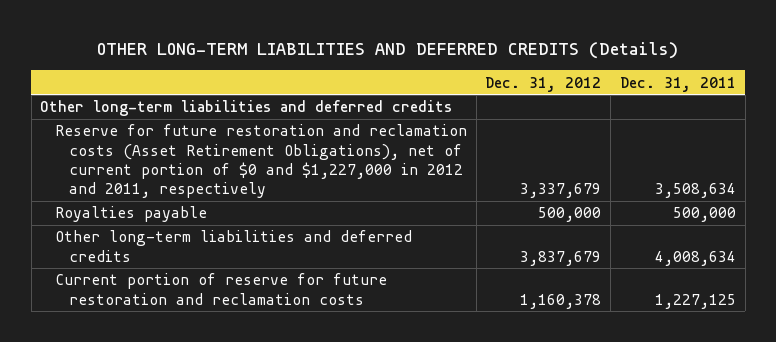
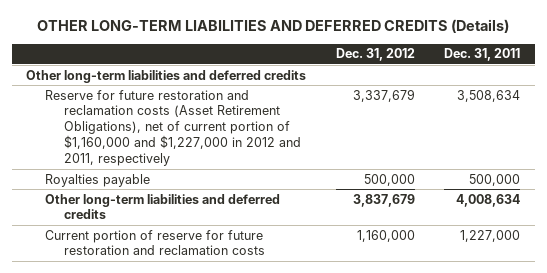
- Reserve for future restoration and reclamation costs (Asset Retirement Obligations), net of current portion of $0 and $1,227,000 in 2012 and 2011, respectively | 3,337,679 | 3,508,634
+ Reserve for future restoration and reclamation costs (Asset Retirement Obligations), net of current portion of $1,160,000 and $1,227,000 in 2012 and 2011, respectively | 3,337,679 | 3,508,634
- Current portion of reserve for future restoration and reclamation costs | 1,160,378 | 1,227,125
+ Current portion of reserve for future restoration and reclamation costs | 1,160,000 | 1,227,000

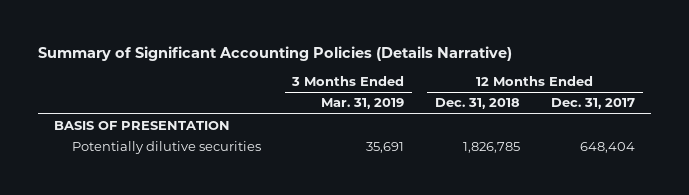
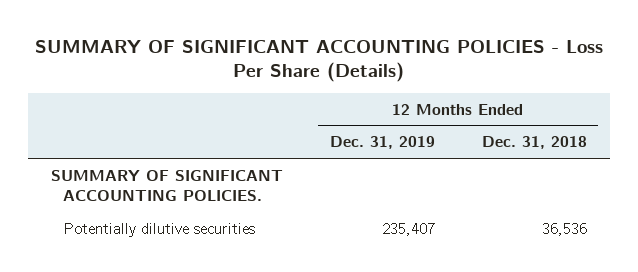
- Summary of Significant Accounting Policies (Details Narrative)
+ SUMMARY OF SIGNIFICANT ACCOUNTING POLICIES - Loss Per Share (Details)
- | 3 Months Ended Mar. 31, 2019 | 12 Months Ended Dec. 31, 2018 | 12 Months Ended Dec. 31, 2017
+ | 12 Months Ended Dec. 31, 2019 | 12 Months Ended Dec. 31, 2018
- BASIS OF PRESENTATION
- Potentially dilutive securities | 35,691 | 1,826,785 | 648,404
+ SUMMARY OF SIGNIFICANT ACCOUNTING POLICIES.
+ Potentially dilutive securities | 235,407 | 36,536

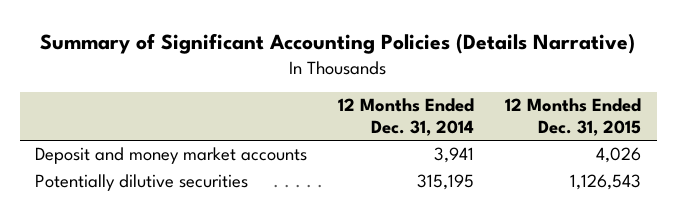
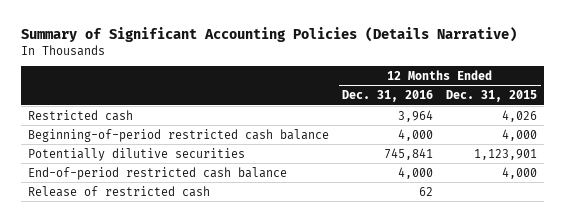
- | 12 Months Ended Dec. 31, 2014 | 12 Months Ended Dec. 31, 2015
+ | 12 Months Ended Dec. 31, 2016 | 12 Months Ended Dec. 31, 2015
- Deposit and money market accounts | 3,941 | 4,026
- Potentially dilutive securities | 315,195 | 1,126,543
+ Restricted cash | 3,964 | 4,026
+ Beginning-of-period restricted cash balance | 4,000 | 4,000
+ Potentially dilutive securities | 745,841 | 1,123,901
+ End-of-period restricted cash balance | 4,000 | 4,000
+ Release of restricted cash | 62 |

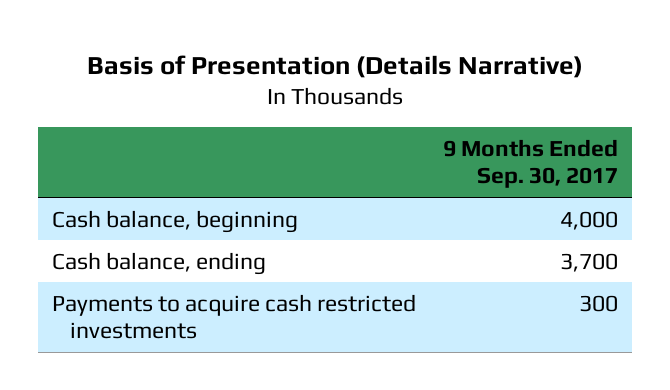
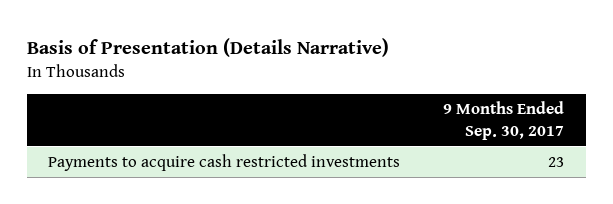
- Cash balance, beginning | 4,000
- Cash balance, ending | 3,700
- Payments to acquire cash restricted investments | 300
+ Payments to acquire cash restricted investments | 23

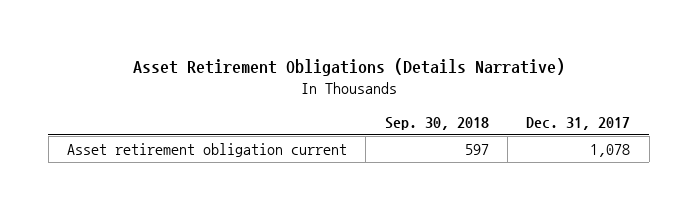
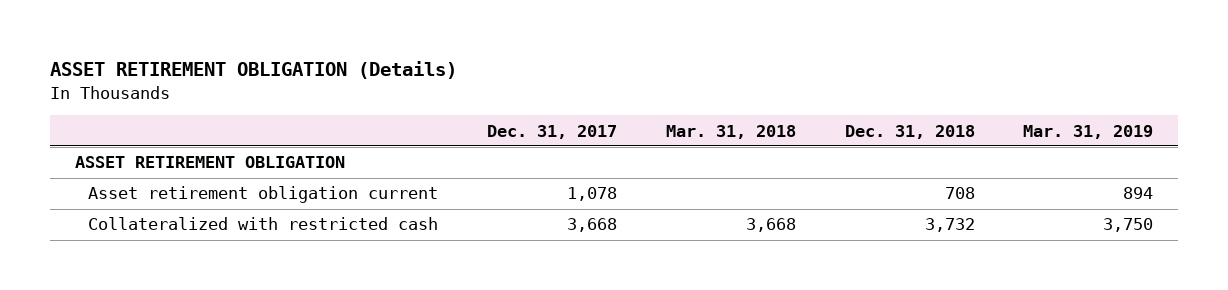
- Asset Retirement Obligations (Details Narrative)
+ ASSET RETIREMENT OBLIGATION (Details)
- | Sep. 30, 2018 | Dec. 31, 2017
+ | Dec. 31, 2017 | Mar. 31, 2018 | Dec. 31, 2018 | Mar. 31, 2019
+ ASSET RETIREMENT OBLIGATION
+ Collateralized with restricted cash | 3,668 | 3,668 | 3,732 | 3,750

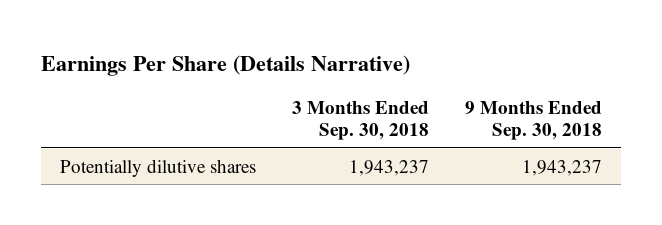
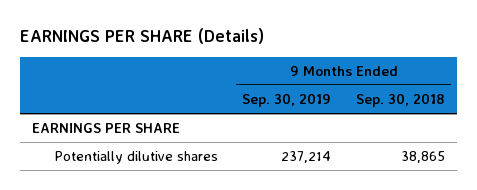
- Earnings Per Share (Details Narrative)
+ EARNINGS PER SHARE (Details)
- | 3 Months Ended Sep. 30, 2018 | 9 Months Ended Sep. 30, 2018
+ | 9 Months Ended Sep. 30, 2019 | 9 Months Ended Sep. 30, 2018
- Potentially dilutive shares | 1,943,237 | 1,943,237
+ EARNINGS PER SHARE
+ Potentially dilutive shares | 237,214 | 38,865

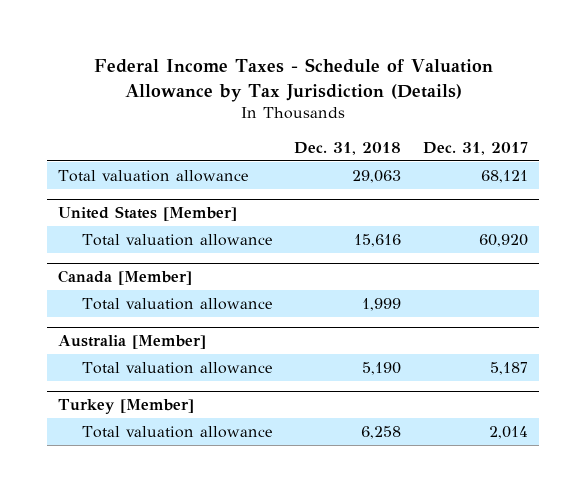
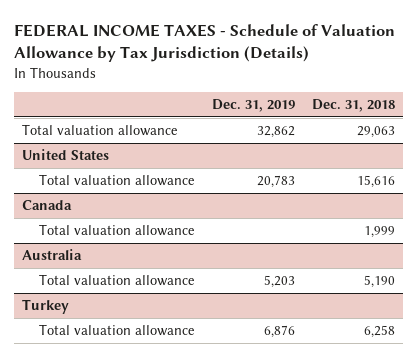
- Federal Income Taxes - Schedule of Valuation Allowance by Tax Jurisdiction (Details)
+ FEDERAL INCOME TAXES - Schedule of Valuation Allowance by Tax Jurisdiction (Details)
- | Dec. 31, 2018 | Dec. 31, 2017
+ | Dec. 31, 2019 | Dec. 31, 2018
- United States [Member]
+ United States
- Canada [Member]
+ Canada
- Australia [Member]
+ Australia
- Turkey [Member]
+ Turkey

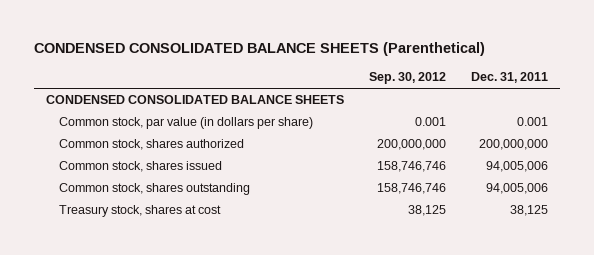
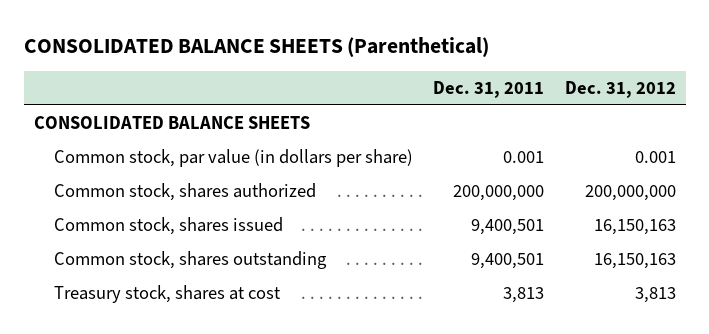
- CONDENSED CONSOLIDATED BALANCE SHEETS (Parenthetical)
+ CONSOLIDATED BALANCE SHEETS (Parenthetical)
- | Sep. 30, 2012 | Dec. 31, 2011
+ | Dec. 31, 2011 | Dec. 31, 2012
- CONDENSED CONSOLIDATED BALANCE SHEETS
+ CONSOLIDATED BALANCE SHEETS
- Common stock, shares issued | 158,746,746 | 94,005,006
- Common stock, shares outstanding | 158,746,746 | 94,005,006
- Treasury stock, shares at cost | 38,125 | 38,125
+ Common stock, shares issued | 9,400,501 | 16,150,163
+ Common stock, shares outstanding | 9,400,501 | 16,150,163
+ Treasury stock, shares at cost | 3,813 | 3,813

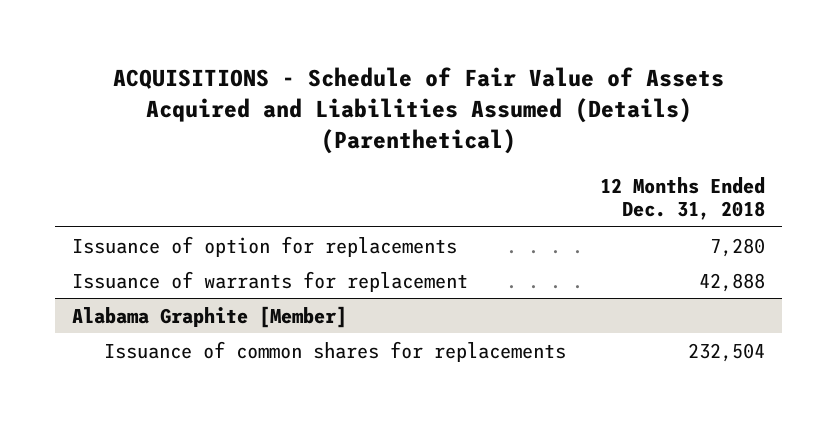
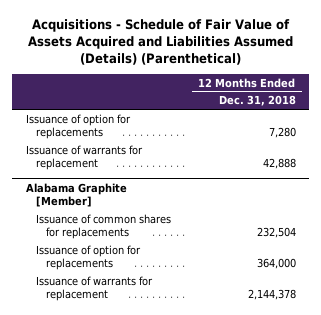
- ACQUISITIONS - Schedule of Fair Value of Assets Acquired and Liabilities Assumed (Details) (Parenthetical)
+ Acquisitions - Schedule of Fair Value of Assets Acquired and Liabilities Assumed (Details) (Parenthetical)
@ Alabama Graphite [Member]
+ Issuance of option for replacements | 364,000
+ Issuance of warrants for replacement | 2,144,378

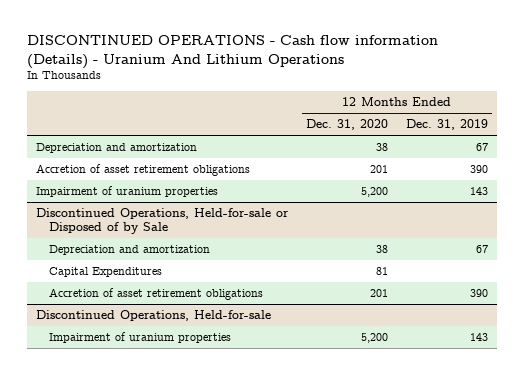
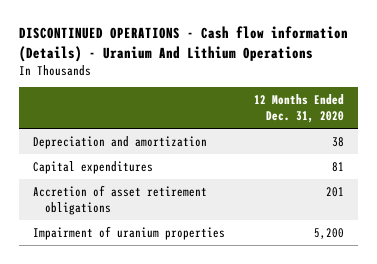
- | 12 Months Ended Dec. 31, 2020 | 12 Months Ended Dec. 31, 2019
+ | 12 Months Ended Dec. 31, 2020
- Accretion of asset retirement obligations | 201 | 390
- Impairment of uranium properties | 5,200 | 143
- Discontinued Operations, Held-for-sale or Disposed of by Sale
- Depreciation and amortization | 38 | 67
- Capital Expenditures | 81 |
+ Capital expenditures | 81
- Discontinued Operations, Held-for-sale

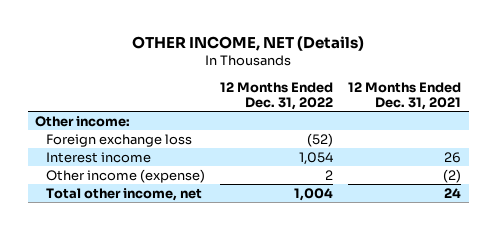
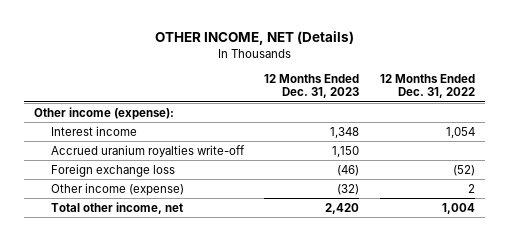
- | 12 Months Ended Dec. 31, 2022 | 12 Months Ended Dec. 31, 2021
+ | 12 Months Ended Dec. 31, 2023 | 12 Months Ended Dec. 31, 2022
- Other income:
+ Other income (expense):
+ Accrued uranium royalties write-off | 1,150 |
moved down: Foreign exchange loss | (46) | (52)

